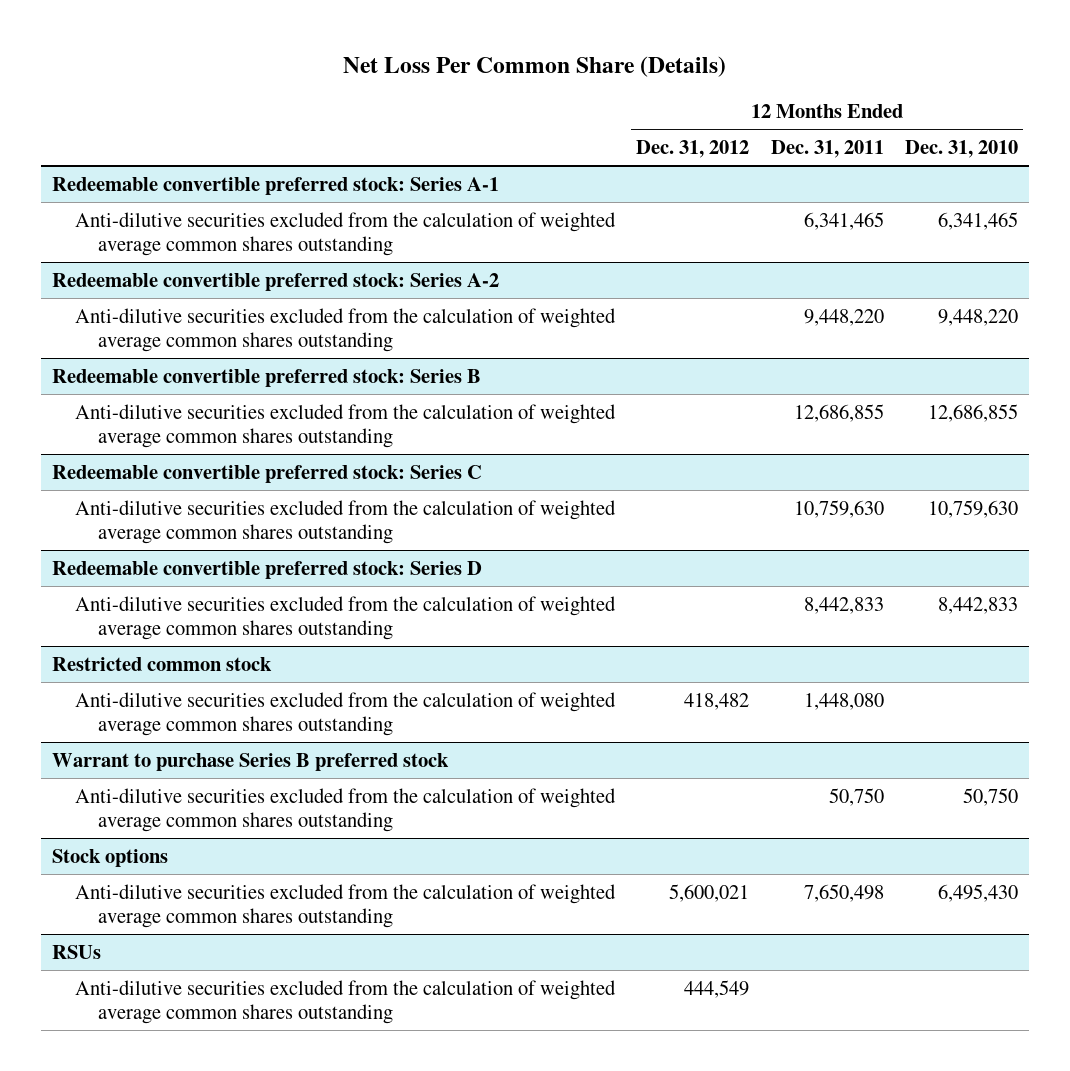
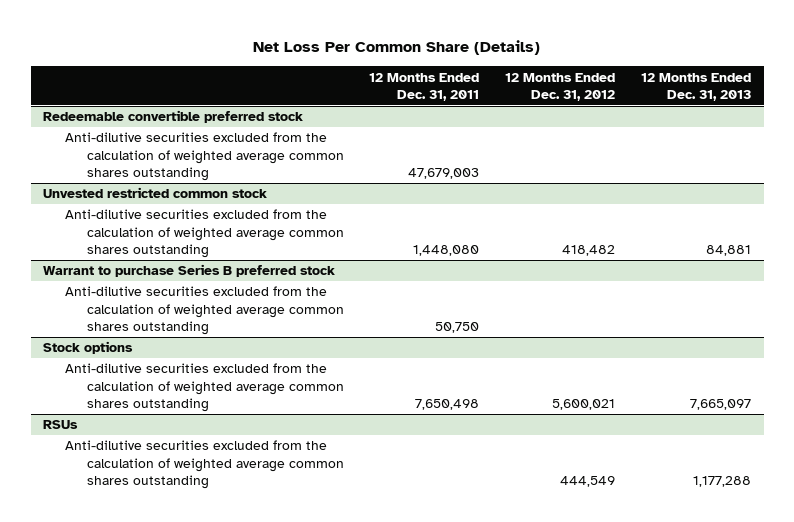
- | 12 Months Ended Dec. 31, 2012 | 12 Months Ended Dec. 31, 2011 | 12 Months Ended Dec. 31, 2010
+ | 12 Months Ended Dec. 31, 2011 | 12 Months Ended Dec. 31, 2012 | 12 Months Ended Dec. 31, 2013
- Redeemable convertible preferred stock: Series A-1
- Anti-dilutive securities excluded from the calculation of weighted average common shares outstanding | | 6,341,465 | 6,341,465
- Redeemable convertible preferred stock: Series A-2
- Anti-dilutive securities excluded from the calculation of weighted average common shares outstanding | | 9,448,220 | 9,448,220
- Redeemable convertible preferred stock: Series B
- Anti-dilutive securities excluded from the calculation of weighted average common shares outstanding | | 12,686,855 | 12,686,855
- Redeemable convertible preferred stock: Series C
- Anti-dilutive securities excluded from the calculation of weighted average common shares outstanding | | 10,759,630 | 10,759,630
- Redeemable convertible preferred stock: Series D
- Anti-dilutive securities excluded from the calculation of weighted average common shares outstanding | | 8,442,833 | 8,442,833
- Restricted common stock
+ Redeemable convertible preferred stock
+ Anti-dilutive securities excluded from the calculation of weighted average common shares outstanding | 47,679,003 | |
+ Unvested restricted common stock

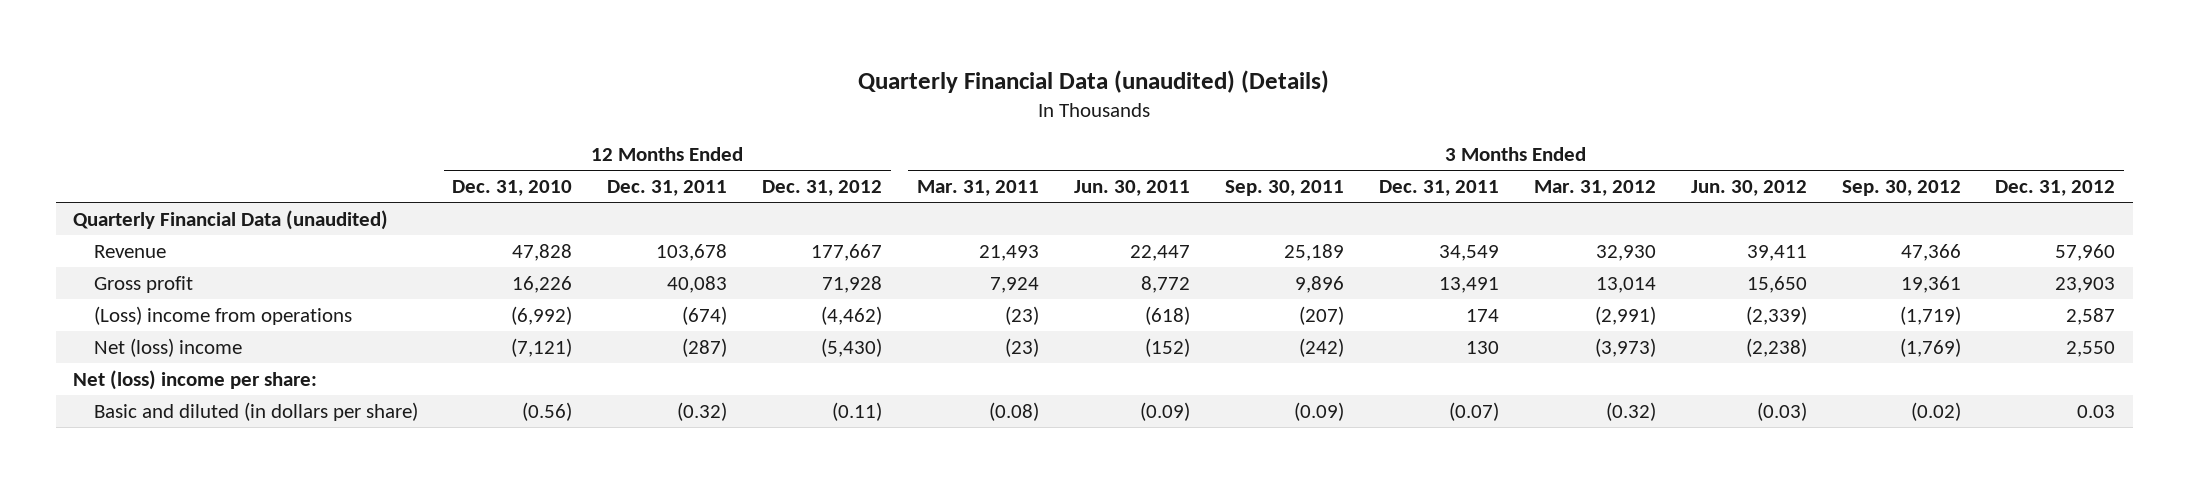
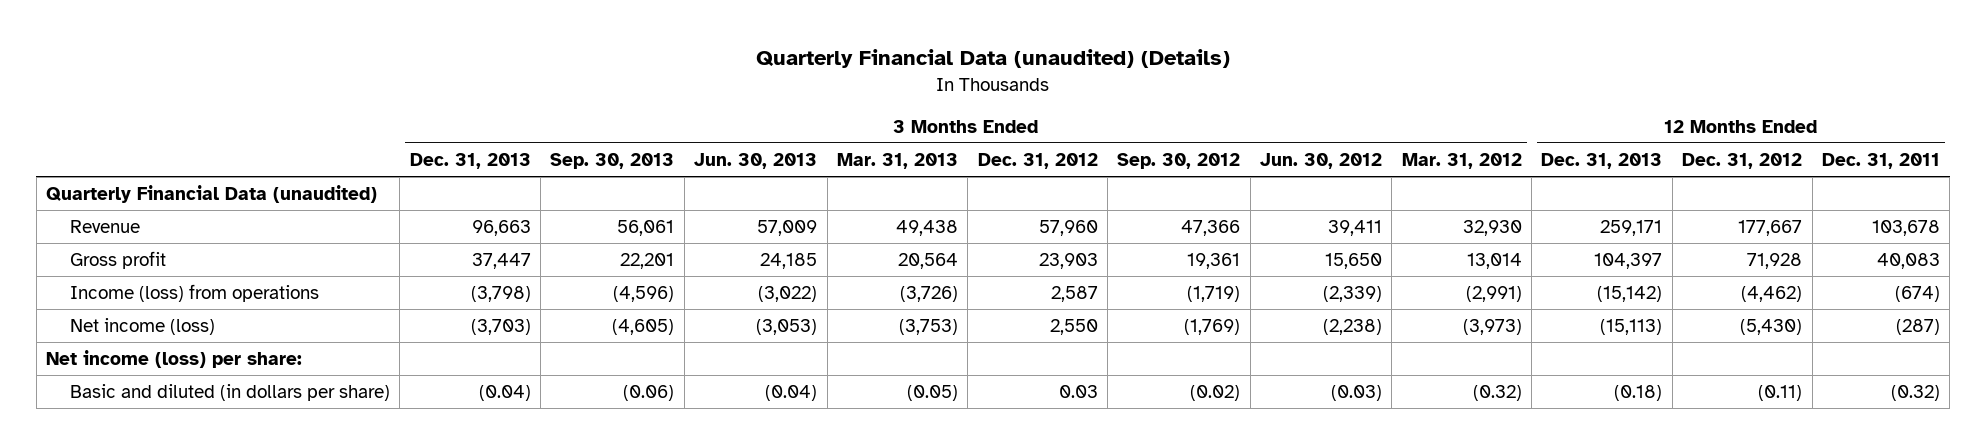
- | 12 Months Ended Dec. 31, 2010 | 12 Months Ended Dec. 31, 2011 | 12 Months Ended Dec. 31, 2012 | 3 Months Ended Mar. 31, 2011 | 3 Months Ended Jun. 30, 2011 | 3 Months Ended Sep. 30, 2011 | 3 Months Ended Dec. 31, 2011 | 3 Months Ended Mar. 31, 2012 | 3 Months Ended Jun. 30, 2012 | 3 Months Ended Sep. 30, 2012 | 3 Months Ended Dec. 31, 2012
+ | 3 Months Ended Dec. 31, 2013 | 3 Months Ended Sep. 30, 2013 | 3 Months Ended Jun. 30, 2013 | 3 Months Ended Mar. 31, 2013 | 3 Months Ended Dec. 31, 2012 | 3 Months Ended Sep. 30, 2012 | 3 Months Ended Jun. 30, 2012 | 3 Months Ended Mar. 31, 2012 | 12 Months Ended Dec. 31, 2013 | 12 Months Ended Dec. 31, 2012 | 12 Months Ended Dec. 31, 2011
- (Loss) income from operations | (6,992) | (674) | (4,462) | (23) | (618) | (207) | 174 | (2,991) | (2,339) | (1,719) | 2,587
- Net (loss) income | (7,121) | (287) | (5,430) | (23) | (152) | (242) | 130 | (3,973) | (2,238) | (1,769) | 2,550
- Net (loss) income per share:
+ Income (loss) from operations | (3,798) | (4,596) | (3,022) | (3,726) | 2,587 | (1,719) | (2,339) | (2,991) | (15,142) | (4,462) | (674)
+ Net income (loss) | (3,703) | (4,605) | (3,053) | (3,753) | 2,550 | (1,769) | (2,238) | (3,973) | (15,113) | (5,430) | (287)
+ Net income (loss) per share:

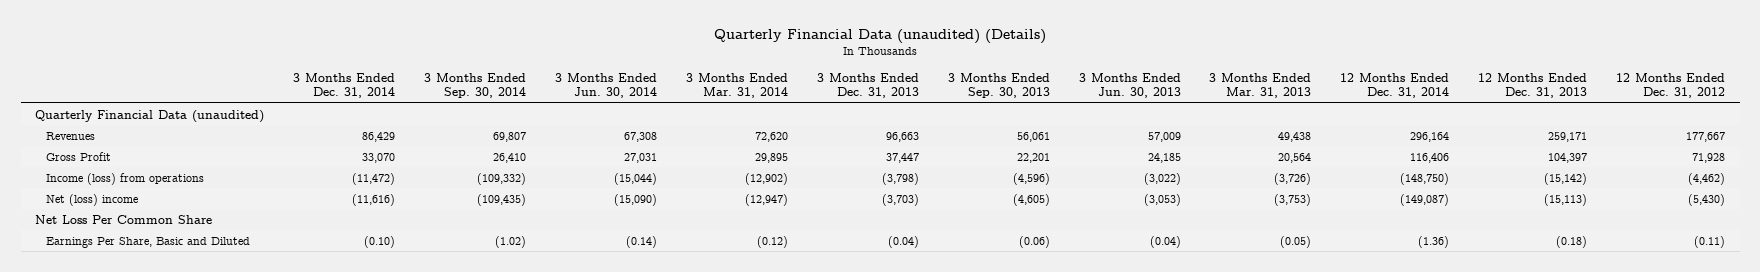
- | 3 Months Ended Dec. 31, 2013 | 3 Months Ended Sep. 30, 2013 | 3 Months Ended Jun. 30, 2013 | 3 Months Ended Mar. 31, 2013 | 3 Months Ended Dec. 31, 2012 | 3 Months Ended Sep. 30, 2012 | 3 Months Ended Jun. 30, 2012 | 3 Months Ended Mar. 31, 2012 | 12 Months Ended Dec. 31, 2013 | 12 Months Ended Dec. 31, 2012 | 12 Months Ended Dec. 31, 2011
+ | 3 Months Ended Dec. 31, 2014 | 3 Months Ended Sep. 30, 2014 | 3 Months Ended Jun. 30, 2014 | 3 Months Ended Mar. 31, 2014 | 3 Months Ended Dec. 31, 2013 | 3 Months Ended Sep. 30, 2013 | 3 Months Ended Jun. 30, 2013 | 3 Months Ended Mar. 31, 2013 | 12 Months Ended Dec. 31, 2014 | 12 Months Ended Dec. 31, 2013 | 12 Months Ended Dec. 31, 2012
- Revenue | 96,663 | 56,061 | 57,009 | 49,438 | 57,960 | 47,366 | 39,411 | 32,930 | 259,171 | 177,667 | 103,678
- Gross profit | 37,447 | 22,201 | 24,185 | 20,564 | 23,903 | 19,361 | 15,650 | 13,014 | 104,397 | 71,928 | 40,083
+ Revenues | 86,429 | 69,807 | 67,308 | 72,620 | 96,663 | 56,061 | 57,009 | 49,438 | 296,164 | 259,171 | 177,667
+ Gross Profit | 33,070 | 26,410 | 27,031 | 29,895 | 37,447 | 22,201 | 24,185 | 20,564 | 116,406 | 104,397 | 71,928
- Net income (loss) | (3,703) | (4,605) | (3,053) | (3,753) | 2,550 | (1,769) | (2,238) | (3,973) | (15,113) | (5,430) | (287)
- Net income (loss) per share:
- Basic and diluted (in dollars per share) | (0.04) | (0.06) | (0.04) | (0.05) | 0.03 | (0.02) | (0.03) | (0.32) | (0.18) | (0.11) | (0.32)
+ Net (loss) income | (11,616) | (109,435) | (15,090) | (12,947) | (3,703) | (4,605) | (3,053) | (3,753) | (149,087) | (15,113) | (5,430)
+ Net Loss Per Common Share
+ Earnings Per Share, Basic and Diluted | (0.10) | (1.02) | (0.14) | (0.12) | (0.04) | (0.06) | (0.04) | (0.05) | (1.36) | (0.18) | (0.11)

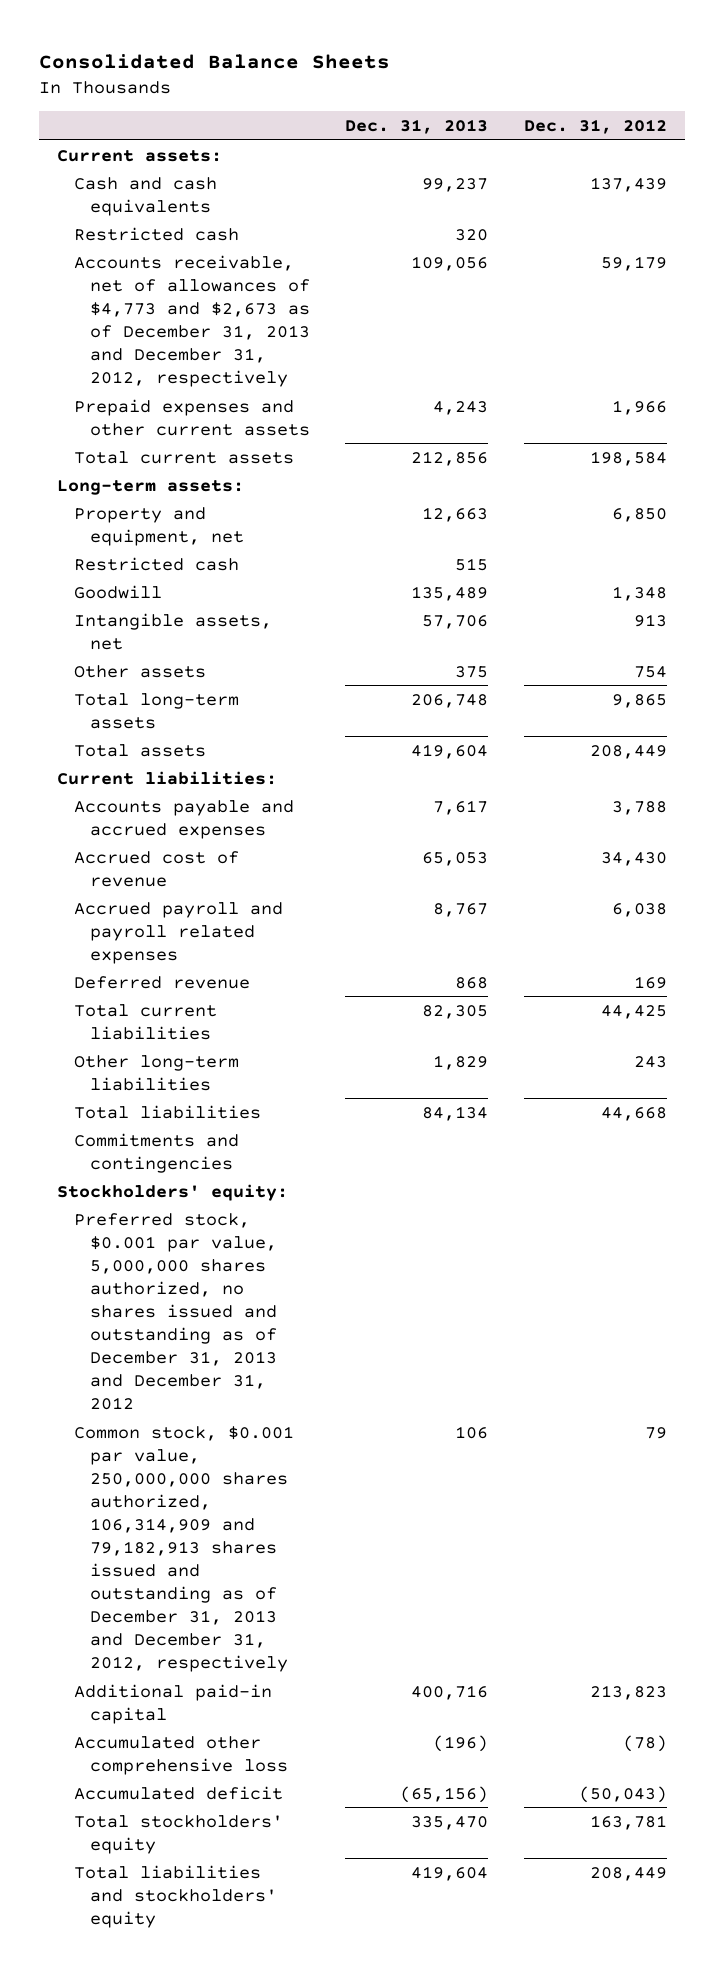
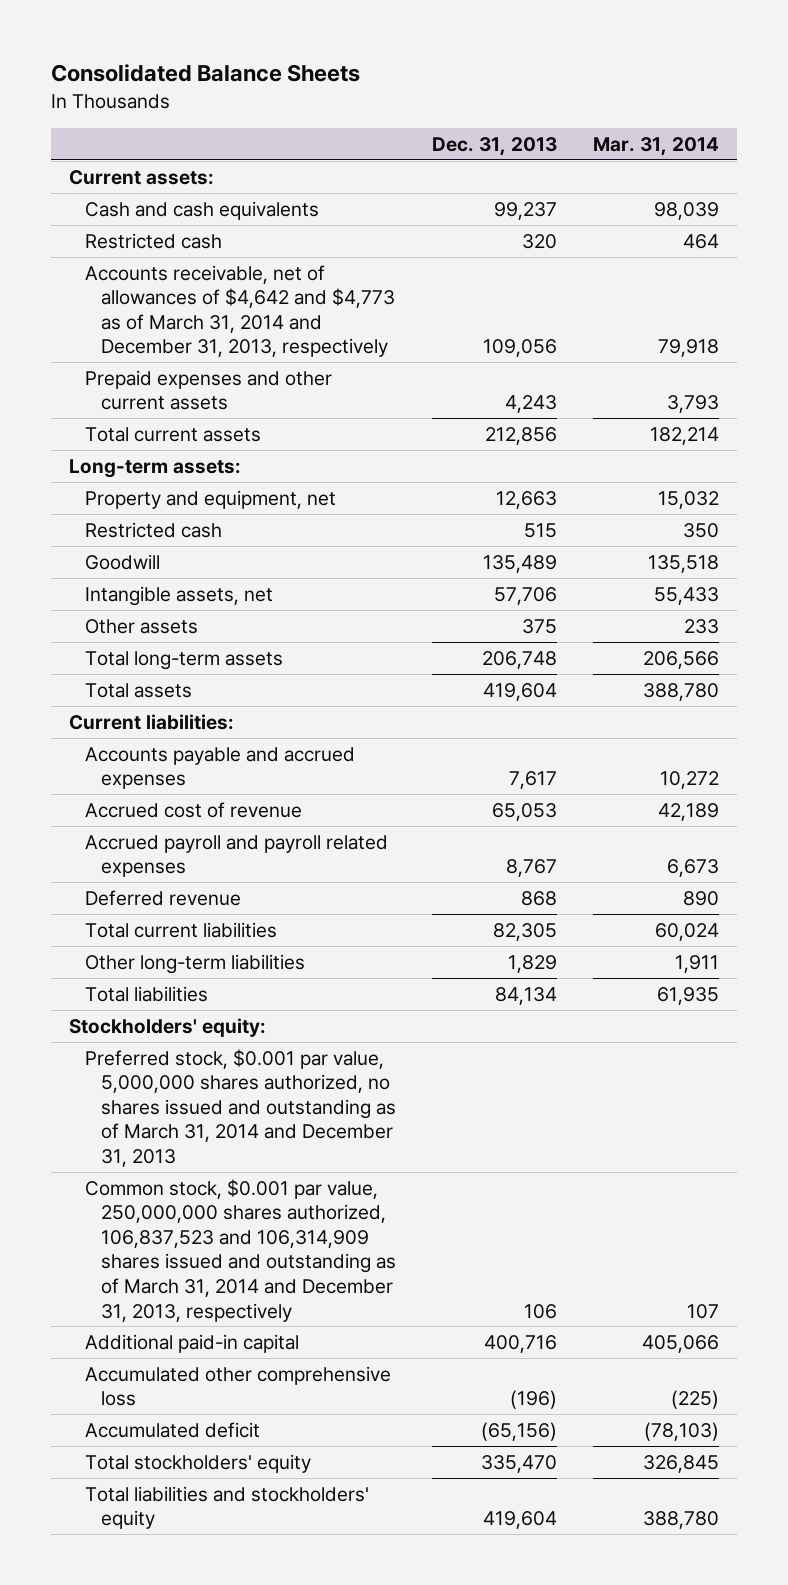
- | Dec. 31, 2013 | Dec. 31, 2012
+ | Dec. 31, 2013 | Mar. 31, 2014
- Accounts receivable, net of allowances of $4,773 and $2,673 as of December 31, 2013 and December 31, 2012, respectively | 109,056 | 59,179
+ Accounts receivable, net of allowances of $4,642 and $4,773 as of March 31, 2014 and December 31, 2013, respectively | 109,056 | 79,918
- Commitments and contingencies
- Preferred stock, $0.001 par value, 5,000,000 shares authorized, no shares issued and outstanding as of December 31, 2013 and December 31, 2012
- Common stock, $0.001 par value, 250,000,000 shares authorized, 106,314,909 and 79,182,913 shares issued and outstanding as of December 31, 2013 and December 31, 2012, respectively | 106 | 79
+ Preferred stock, $0.001 par value, 5,000,000 shares authorized, no shares issued and outstanding as of March 31, 2014 and December 31, 2013
+ Common stock, $0.001 par value, 250,000,000 shares authorized, 106,837,523 and 106,314,909 shares issued and outstanding as of March 31, 2014 and December 31, 2013, respectively | 106 | 107

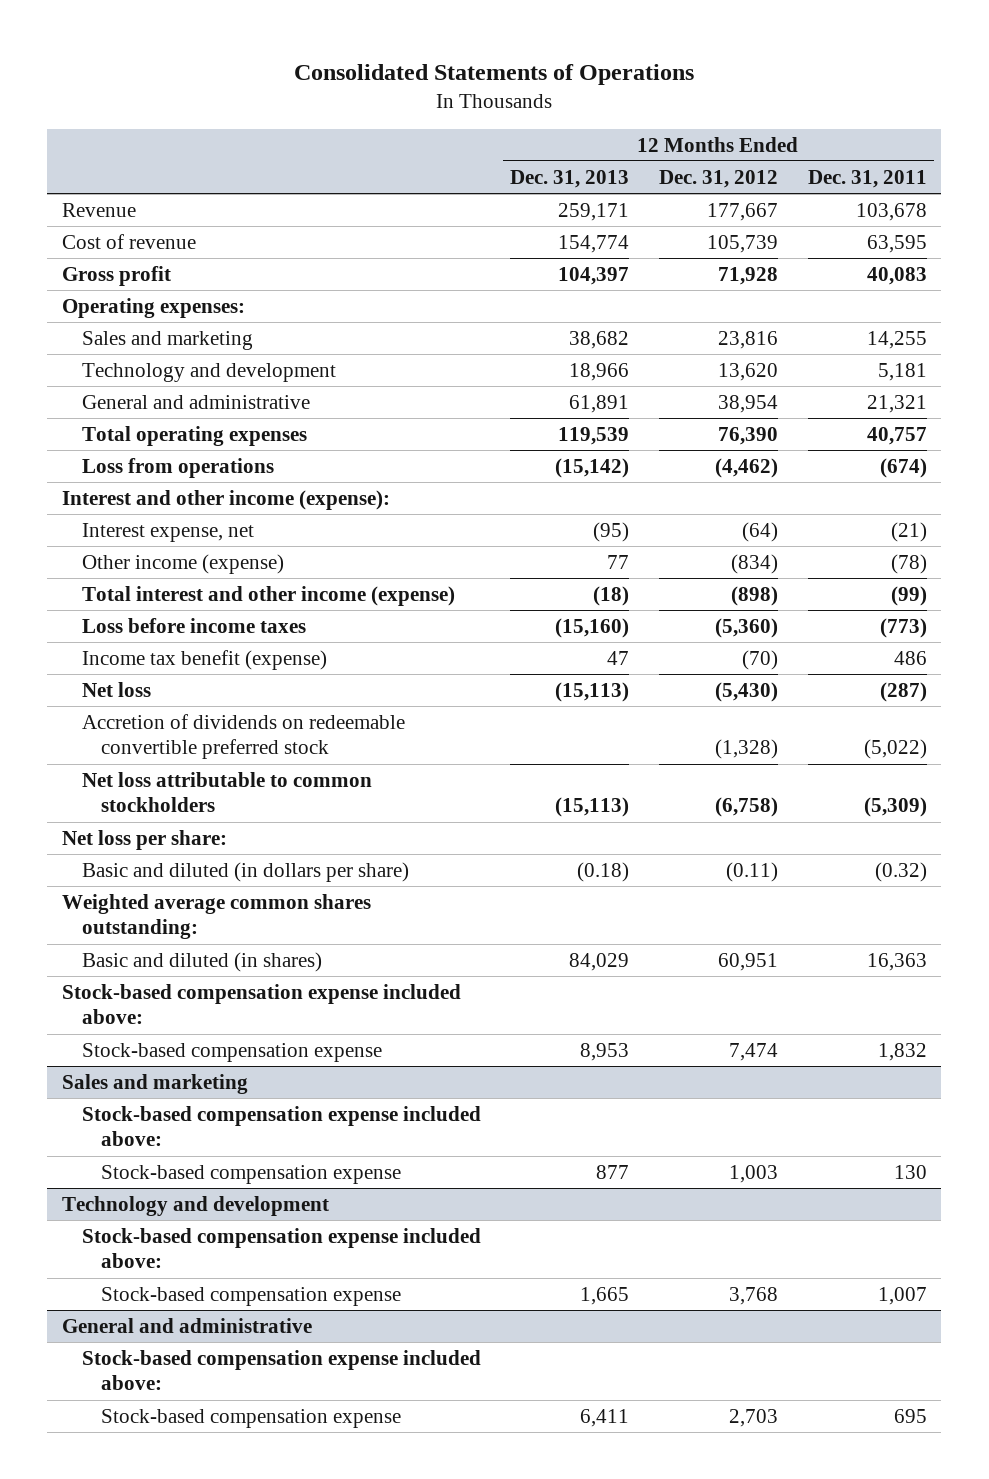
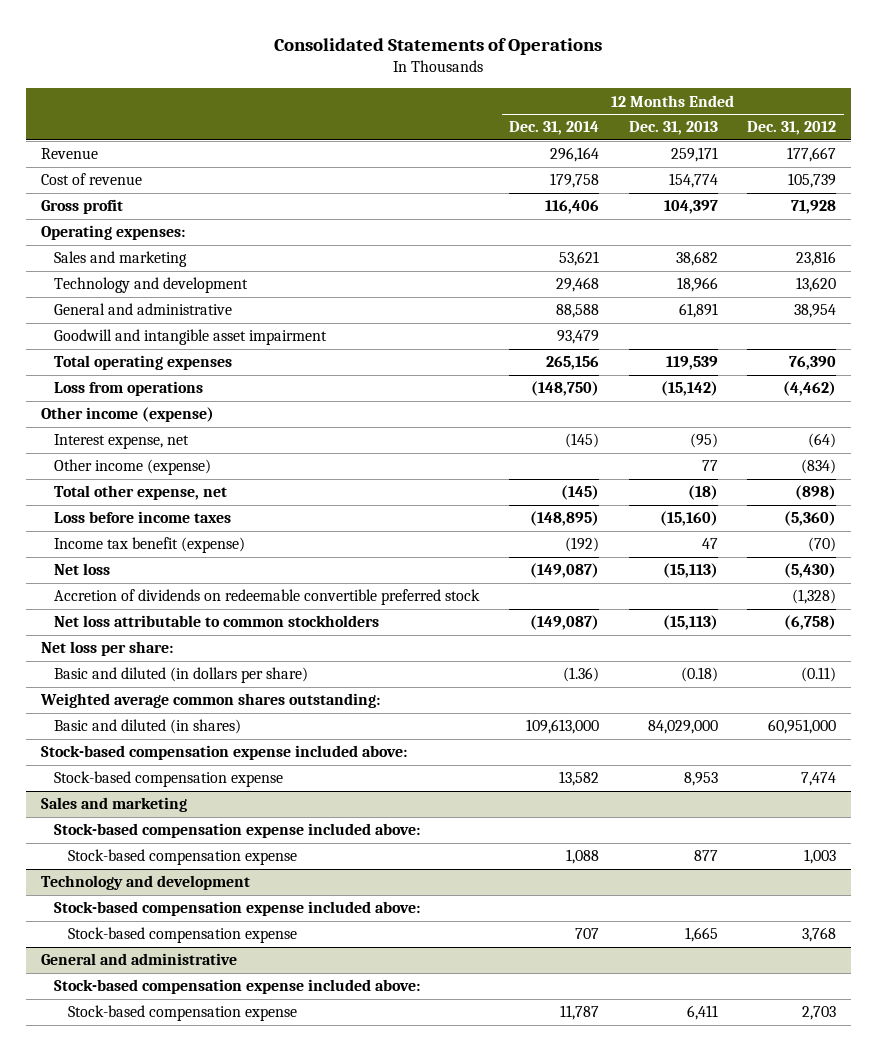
- | 12 Months Ended Dec. 31, 2013 | 12 Months Ended Dec. 31, 2012 | 12 Months Ended Dec. 31, 2011
+ | 12 Months Ended Dec. 31, 2014 | 12 Months Ended Dec. 31, 2013 | 12 Months Ended Dec. 31, 2012
+ Goodwill and intangible asset impairment | 93,479 | |
- Interest and other income (expense):
+ Other income (expense)
- Total interest and other income (expense) | (18) | (898) | (99)
+ Total other expense, net | (145) | (18) | (898)
- Basic and diluted (in shares) | 84,029 | 60,951 | 16,363
+ Basic and diluted (in shares) | 109,613,000 | 84,029,000 | 60,951,000

